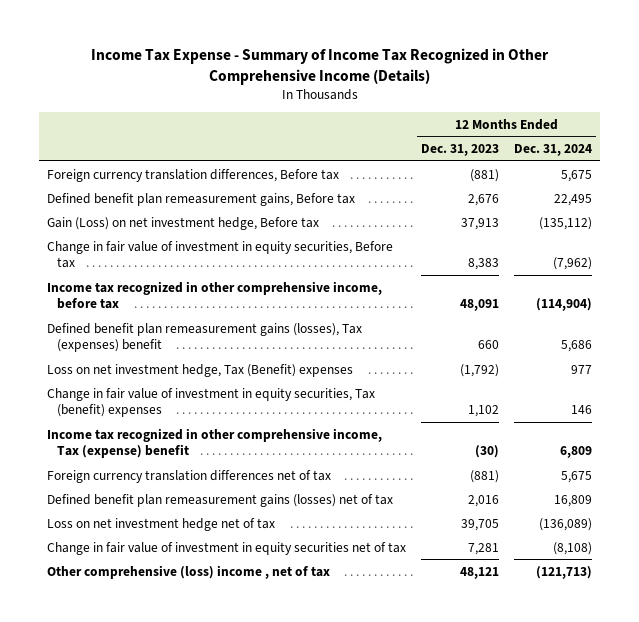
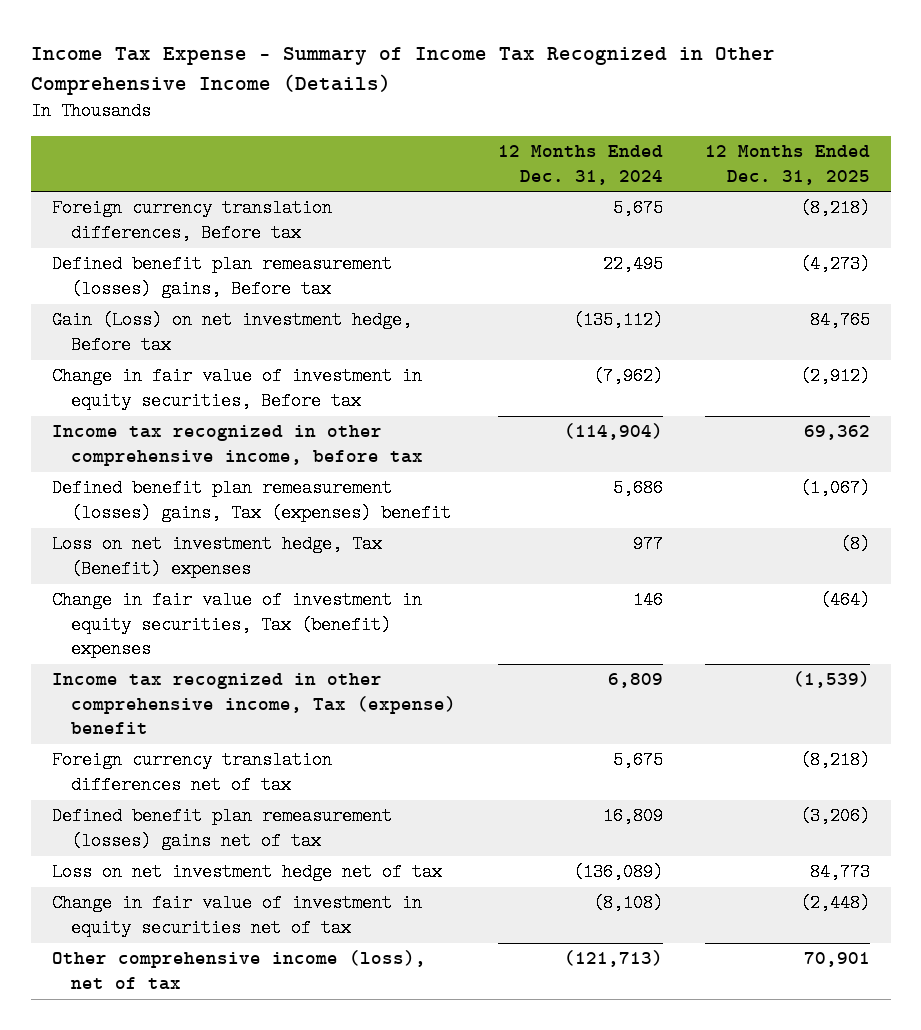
- | 12 Months Ended Dec. 31, 2023 | 12 Months Ended Dec. 31, 2024
+ | 12 Months Ended Dec. 31, 2024 | 12 Months Ended Dec. 31, 2025
- Defined benefit plan remeasurement gains, Before tax | 2,676 | 22,495
+ Defined benefit plan remeasurement (losses) gains, Before tax | 22,495 | (4,273)
- Defined benefit plan remeasurement gains (losses), Tax (expenses) benefit | 660 | 5,686
+ Defined benefit plan remeasurement (losses) gains, Tax (expenses) benefit | 5,686 | (1,067)
- Defined benefit plan remeasurement gains (losses) net of tax | 2,016 | 16,809
+ Defined benefit plan remeasurement (losses) gains net of tax | 16,809 | (3,206)
- Other comprehensive (loss) income , net of tax | 48,121 | (121,713)
+ Other comprehensive income (loss), net of tax | (121,713) | 70,901

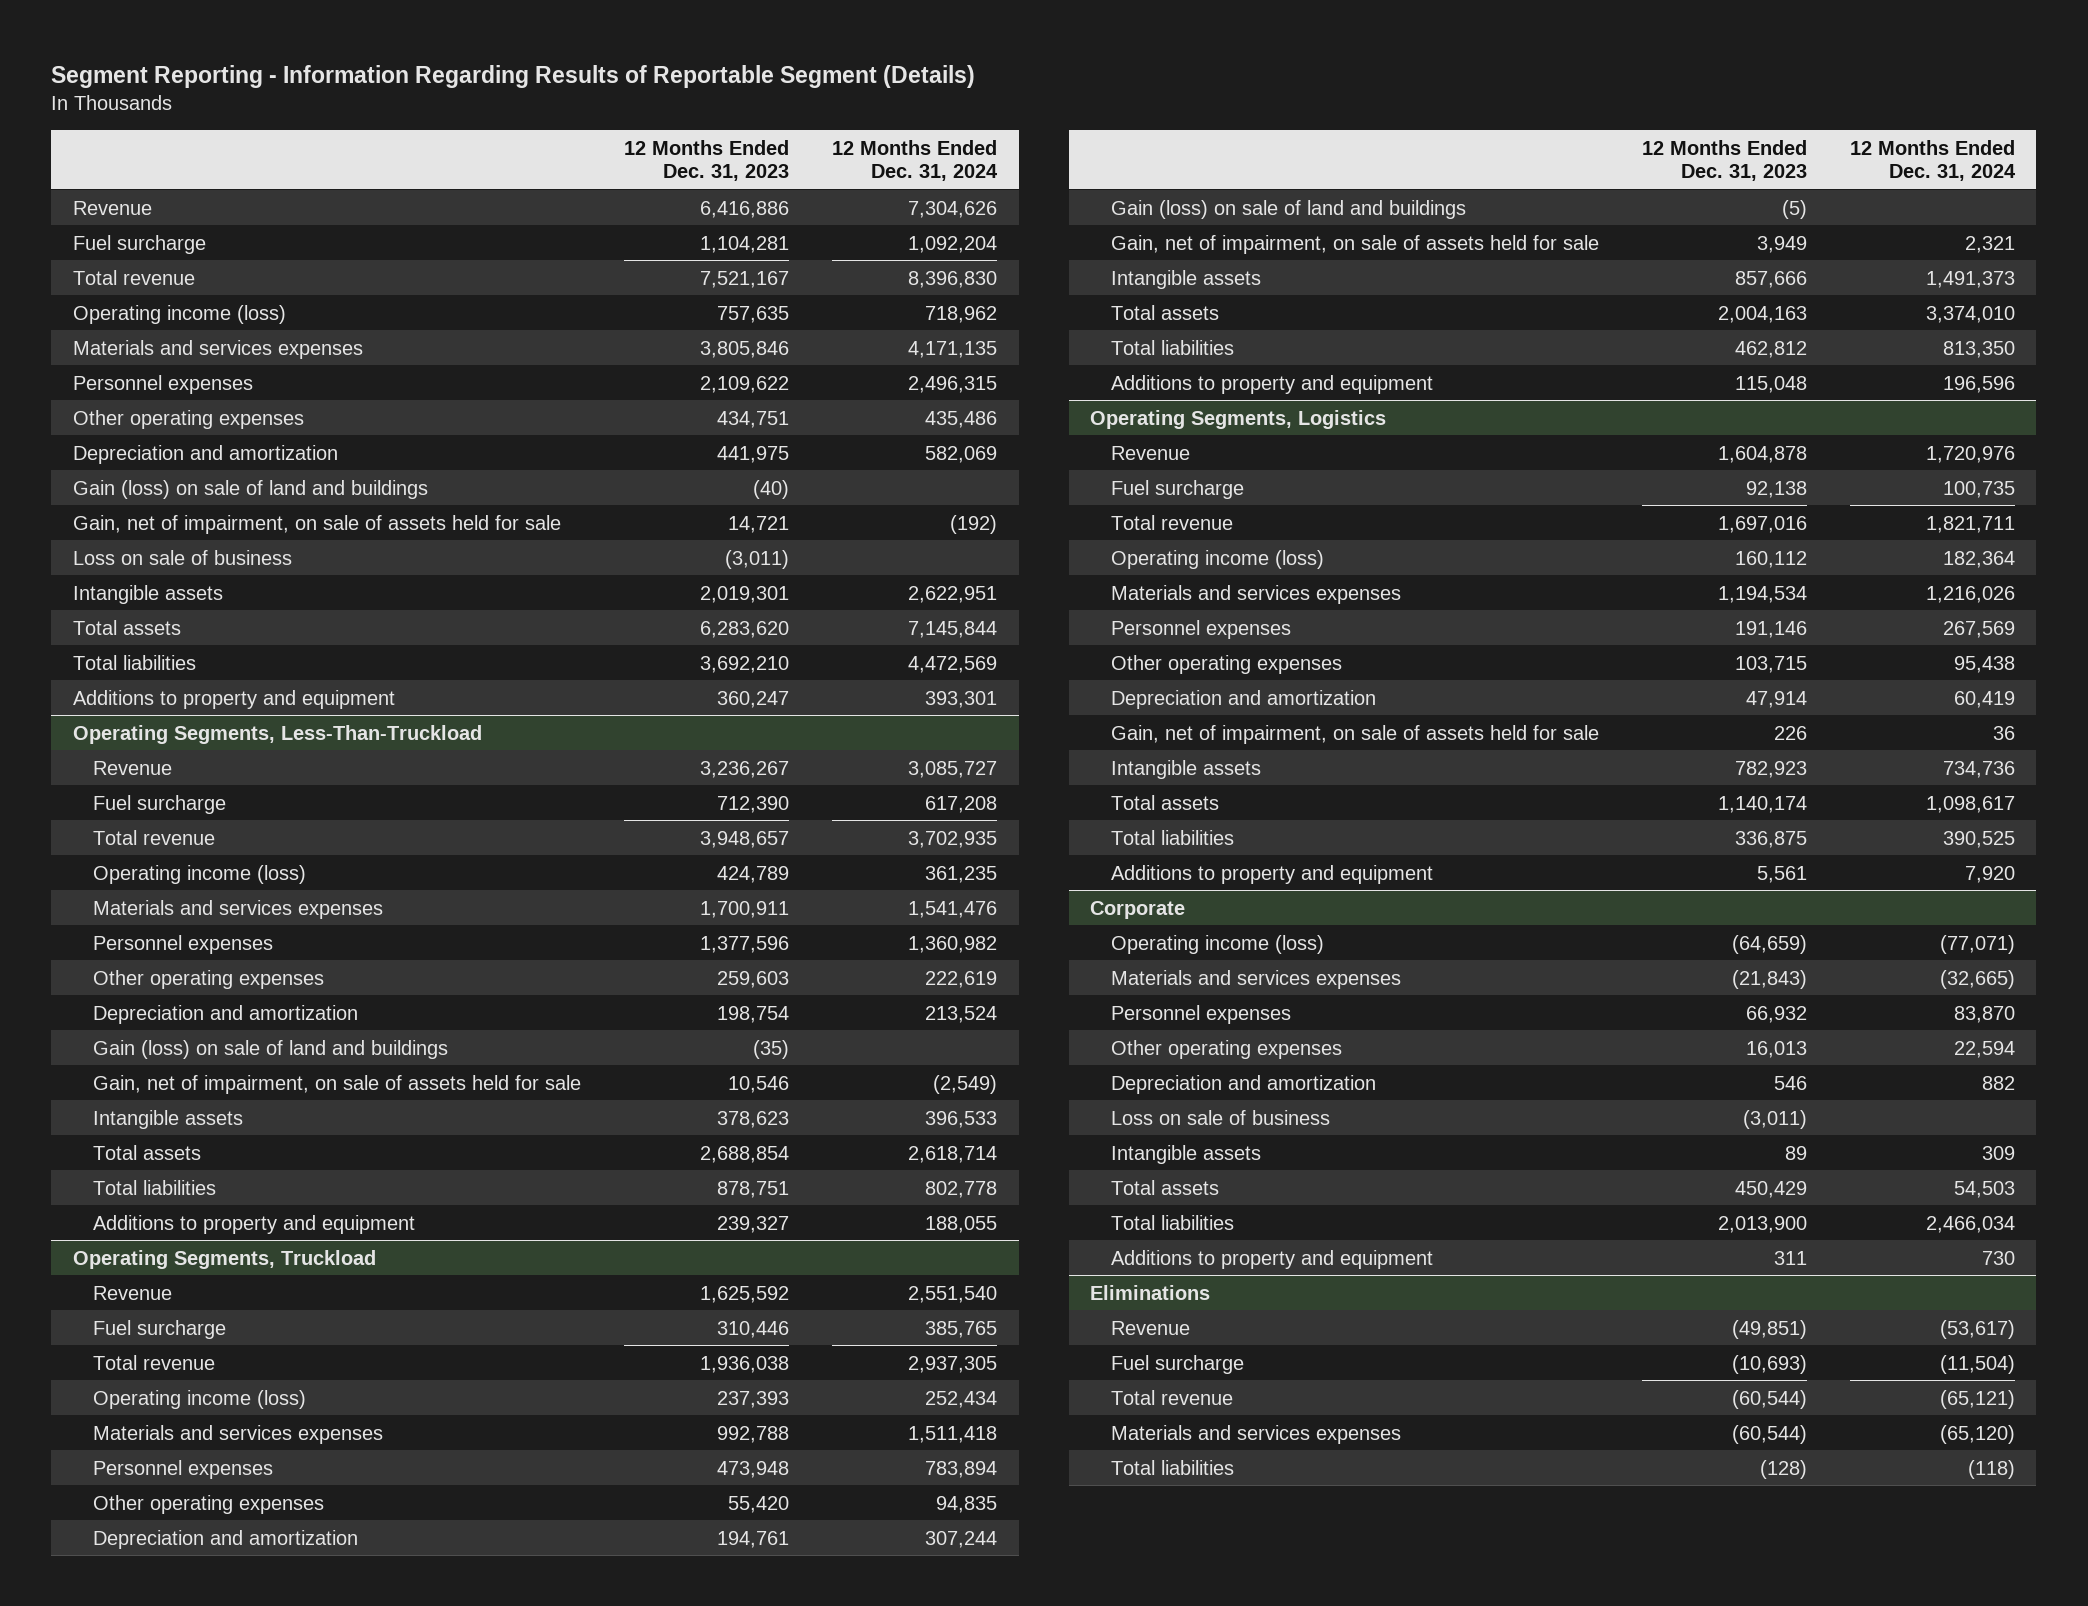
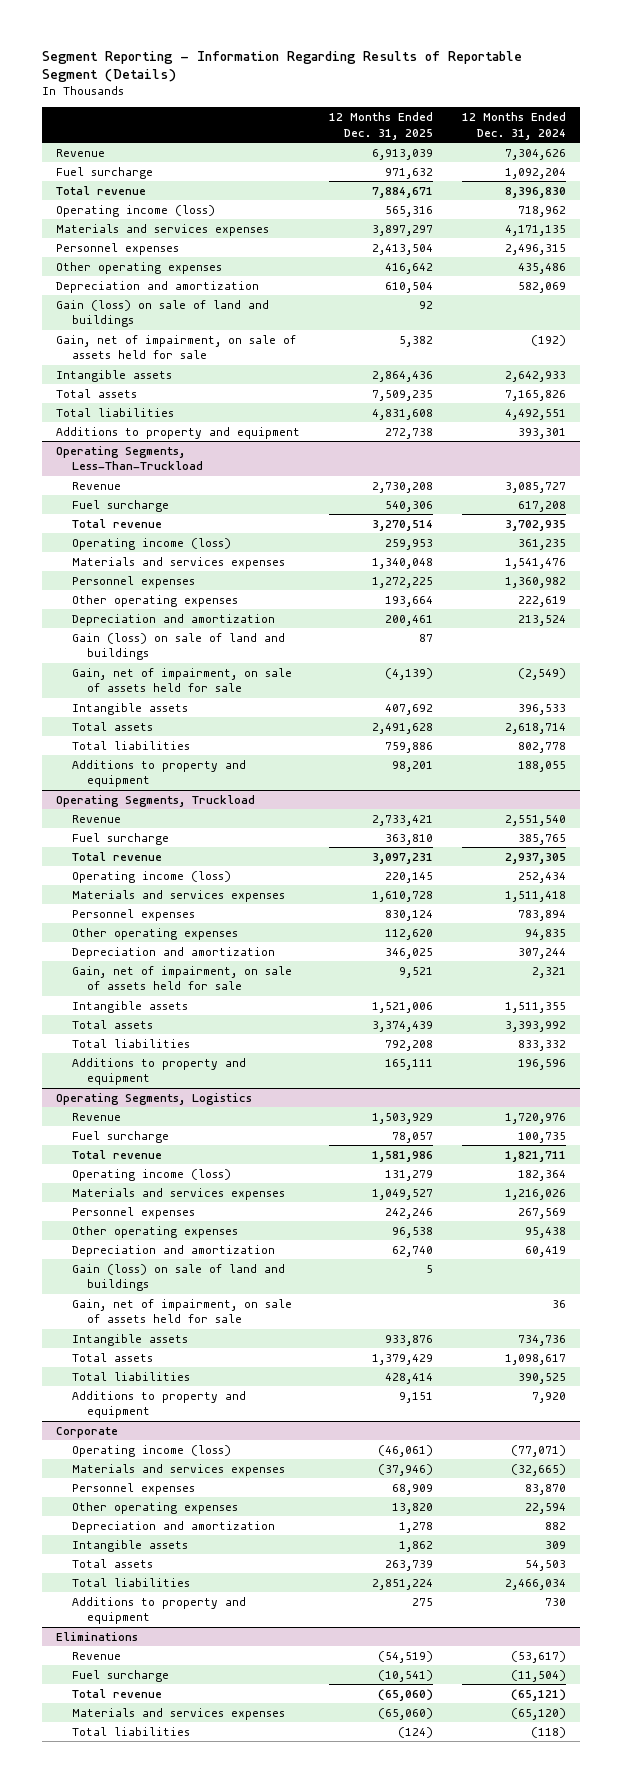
- | 12 Months Ended Dec. 31, 2023 | 12 Months Ended Dec. 31, 2024
+ | 12 Months Ended Dec. 31, 2025 | 12 Months Ended Dec. 31, 2024
- Loss on sale of business | (3,011) |
- Intangible assets | 2,019,301 | 2,622,951
- Total assets | 6,283,620 | 7,145,844
- Total liabilities | 3,692,210 | 4,472,569
+ Intangible assets | 2,864,436 | 2,642,933
+ Total assets | 7,509,235 | 7,165,826
+ Total liabilities | 4,831,608 | 4,492,551
@ Operating Segments, Truckload
- Gain (loss) on sale of land and buildings | (5) |
- Intangible assets | 857,666 | 1,491,373
- Total assets | 2,004,163 | 3,374,010
- Total liabilities | 462,812 | 813,350
+ Intangible assets | 1,521,006 | 1,511,355
+ Total assets | 3,374,439 | 3,393,992
+ Total liabilities | 792,208 | 833,332
@ Operating Segments, Logistics
+ Gain (loss) on sale of land and buildings | 5 |
@ Corporate
- Loss on sale of business | (3,011) |

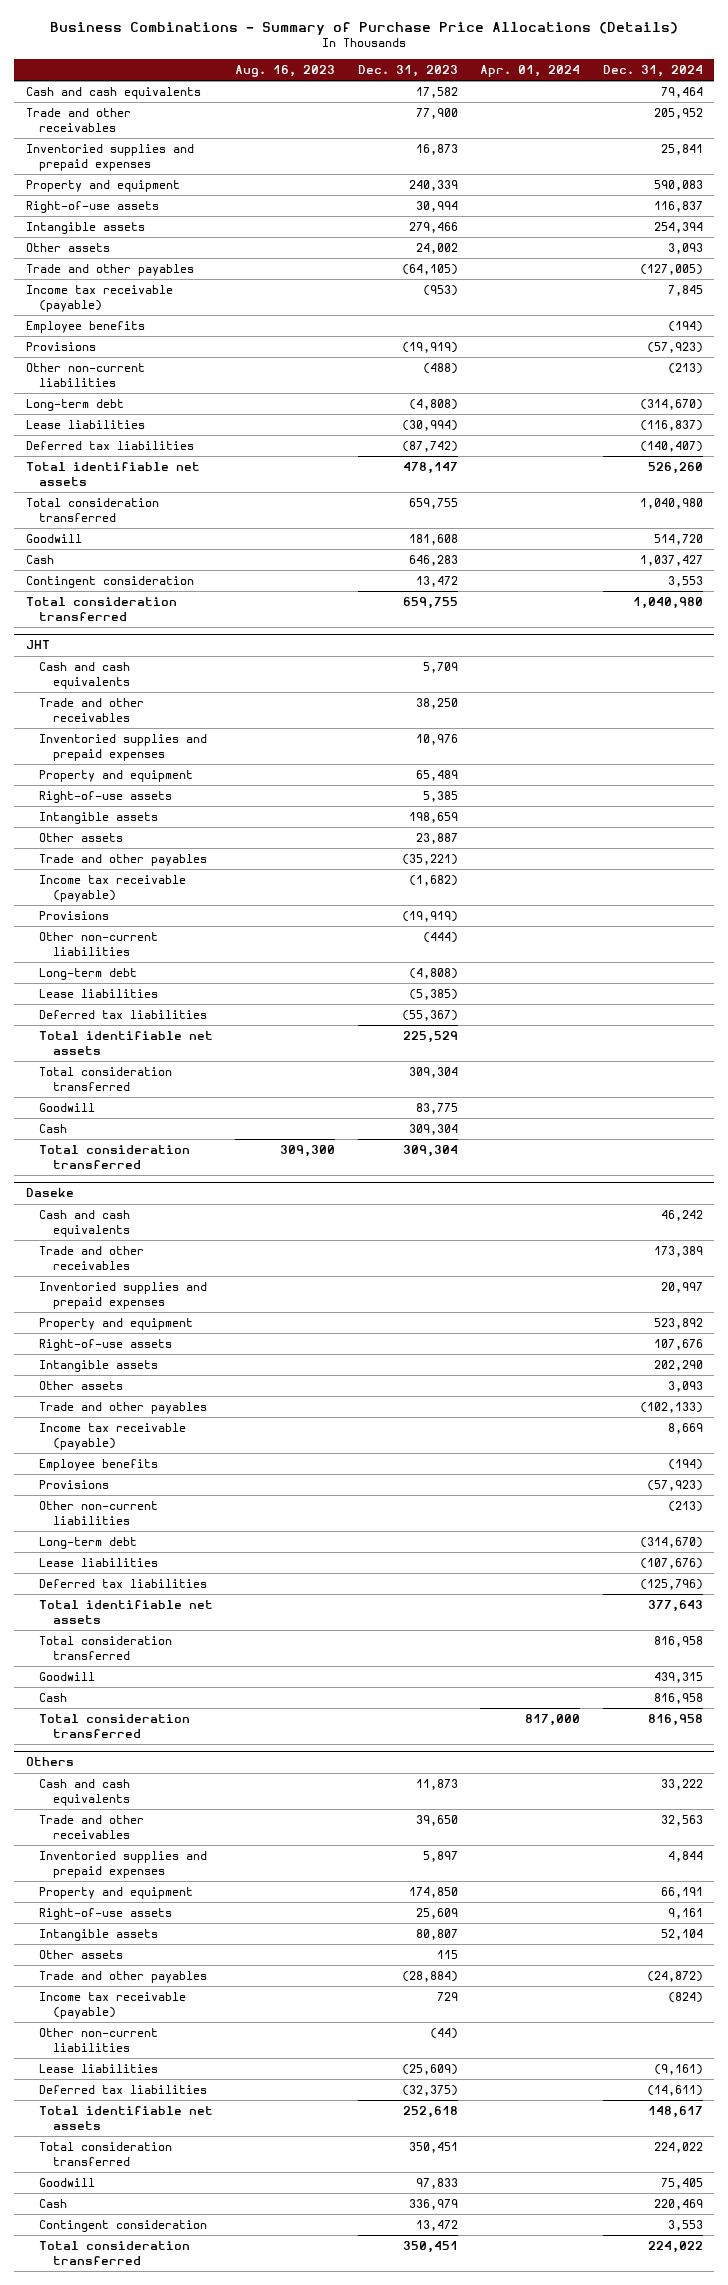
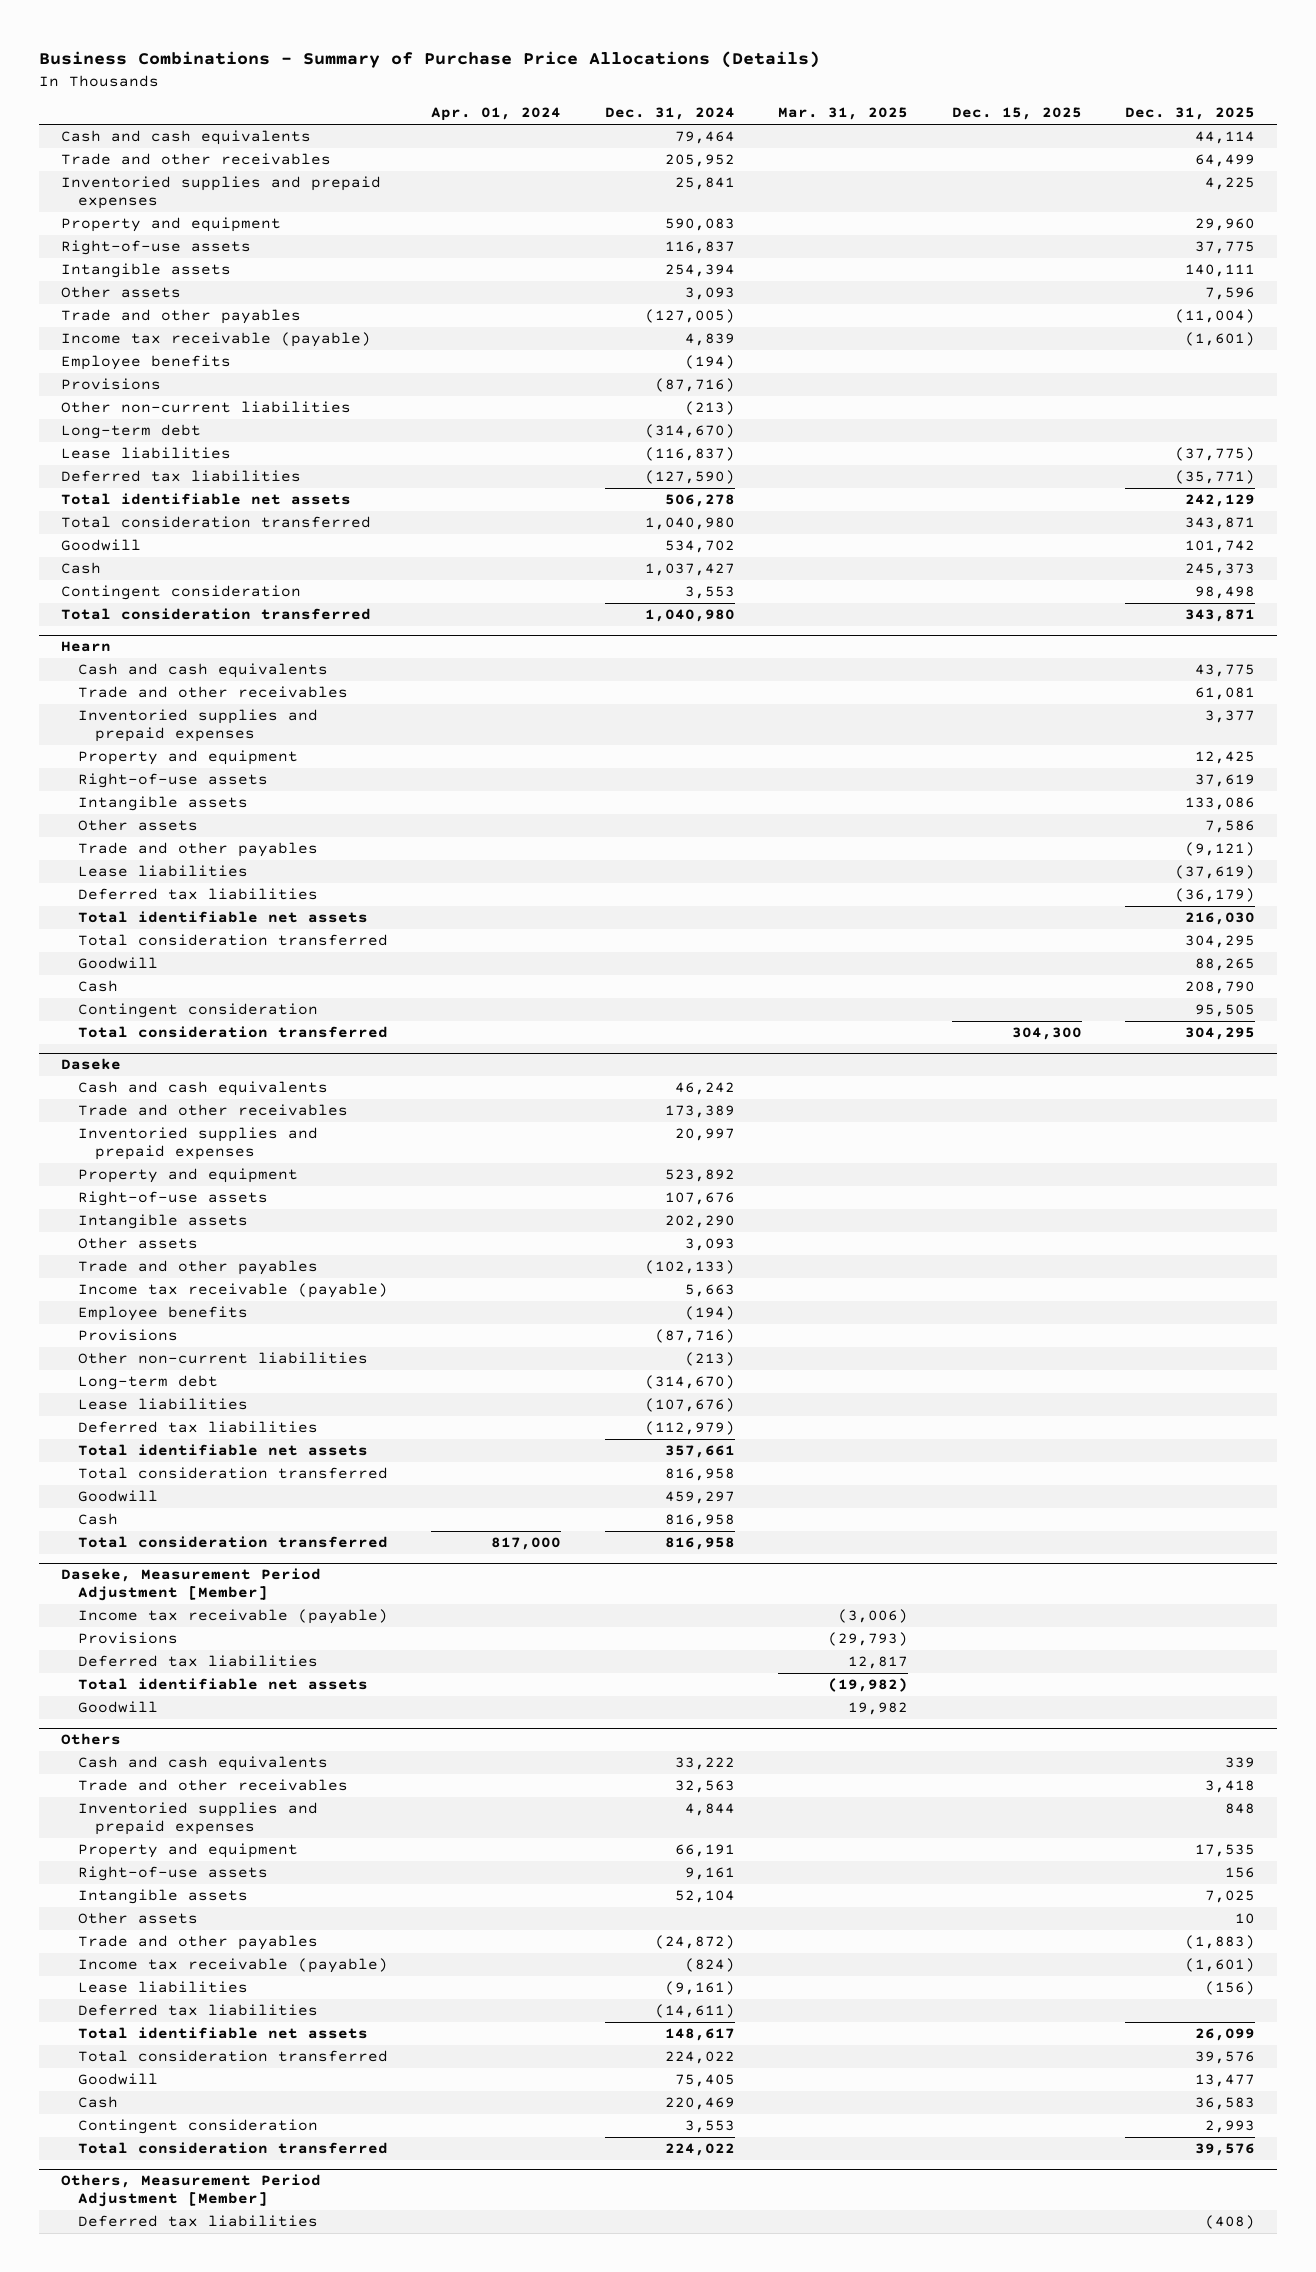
- | Aug. 16, 2023 | Dec. 31, 2023 | Apr. 01, 2024 | Dec. 31, 2024
+ | Apr. 01, 2024 | Dec. 31, 2024 | Mar. 31, 2025 | Dec. 15, 2025 | Dec. 31, 2025
- Income tax receivable (payable) | | (953) | | 7,845
+ Income tax receivable (payable) | | 4,839 | | | (1,601)
- Provisions | | (19,919) | | (57,923)
+ Provisions | | (87,716) | | |
- Deferred tax liabilities | | (87,742) | | (140,407)
- Total identifiable net assets | | 478,147 | | 526,260
+ Deferred tax liabilities | | (127,590) | | | (35,771)
+ Total identifiable net assets | | 506,278 | | | 242,129
- Goodwill | | 181,608 | | 514,720
+ Goodwill | | 534,702 | | | 101,742
- JHT
+ Hearn
- Income tax receivable (payable) | | (1,682) | |
- Provisions | | (19,919) | |
- Other non-current liabilities | | (444) | |
- Long-term debt | | (4,808) | |
+ Contingent consideration | | | | | 95,505
@ Daseke
- Income tax receivable (payable) | | | | 8,669
+ Income tax receivable (payable) | | 5,663 | | |
- Provisions | | | | (57,923)
+ Provisions | | (87,716) | | |
- Deferred tax liabilities | | | | (125,796)
- Total identifiable net assets | | | | 377,643
+ Deferred tax liabilities | | (112,979) | | |
+ Total identifiable net assets | | 357,661 | | |
- Goodwill | | | | 439,315
+ Goodwill | | 459,297 | | |
+ Daseke, Measurement Period Adjustment [Member]
+ Income tax receivable (payable) | | | (3,006) | |
+ Provisions | | | (29,793) | |
+ Deferred tax liabilities | | | 12,817 | |
+ Total identifiable net assets | | | (19,982) | |
+ Goodwill | | | 19,982 | |
@ Others
- Other non-current liabilities | | (44) | |
+ Others, Measurement Period Adjustment [Member]
+ Deferred tax liabilities | | | | | (408)

